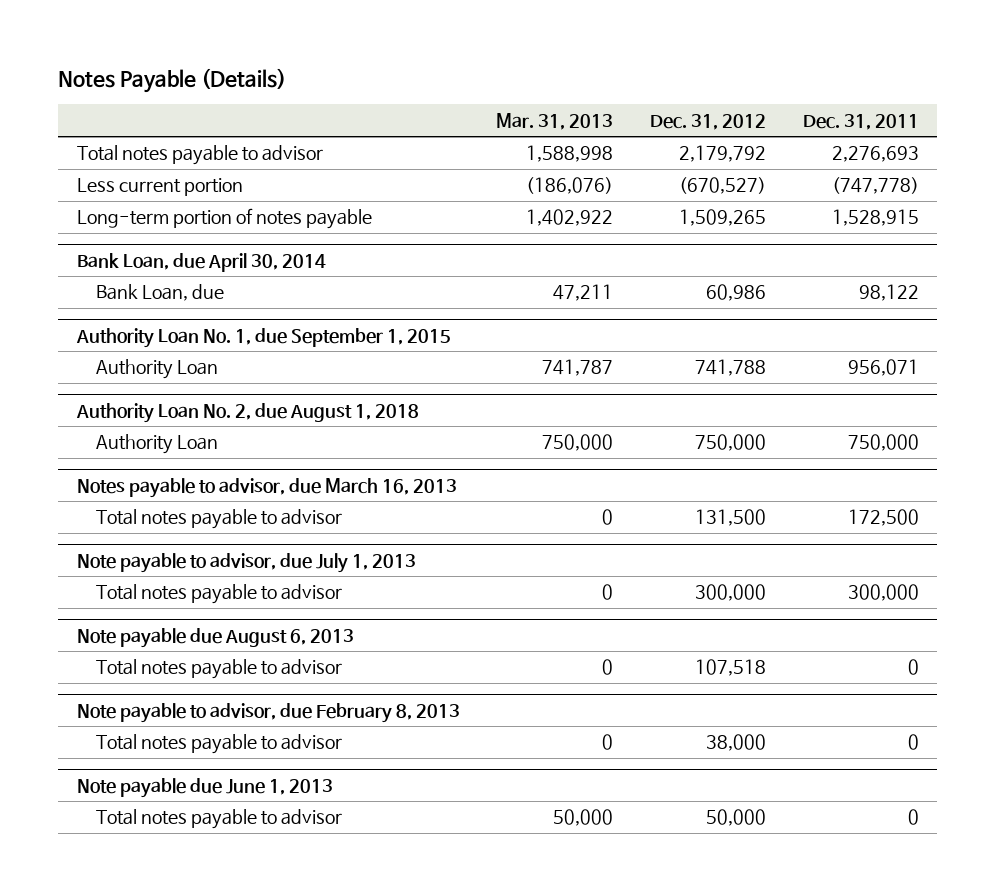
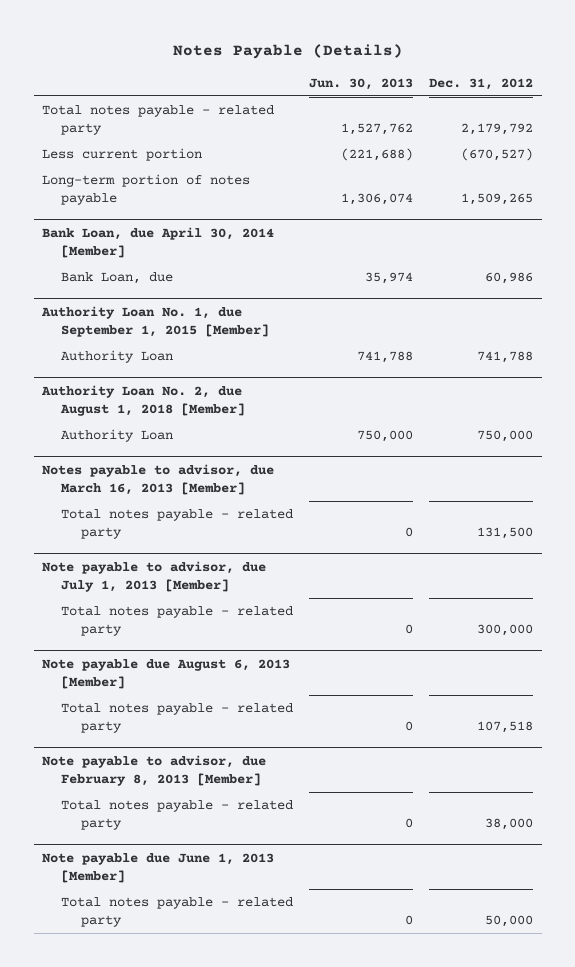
- | Mar. 31, 2013 | Dec. 31, 2012 | Dec. 31, 2011
+ | Jun. 30, 2013 | Dec. 31, 2012
- Total notes payable to advisor | 1,588,998 | 2,179,792 | 2,276,693
+ Total notes payable - related party | 1,527,762 | 2,179,792
- Bank Loan, due April 30, 2014
+ Bank Loan, due April 30, 2014 [Member]
- Authority Loan No. 1, due September 1, 2015
+ Authority Loan No. 1, due September 1, 2015 [Member]
- Authority Loan No. 2, due August 1, 2018
+ Authority Loan No. 2, due August 1, 2018 [Member]
- Notes payable to advisor, due March 16, 2013
- Total notes payable to advisor | 0 | 131,500 | 172,500
- Note payable to advisor, due July 1, 2013
- Total notes payable to advisor | 0 | 300,000 | 300,000
- Note payable due August 6, 2013
- Total notes payable to advisor | 0 | 107,518 | 0
- Note payable to advisor, due February 8, 2013
- Total notes payable to advisor | 0 | 38,000 | 0
- Note payable due June 1, 2013
- Total notes payable to advisor | 50,000 | 50,000 | 0
+ Notes payable to advisor, due March 16, 2013 [Member]
+ Total notes payable - related party | 0 | 131,500
+ Note payable to advisor, due July 1, 2013 [Member]
+ Total notes payable - related party | 0 | 300,000
+ Note payable due August 6, 2013 [Member]
+ Total notes payable - related party | 0 | 107,518
+ Note payable to advisor, due February 8, 2013 [Member]
+ Total notes payable - related party | 0 | 38,000
+ Note payable due June 1, 2013 [Member]
+ Total notes payable - related party | 0 | 50,000

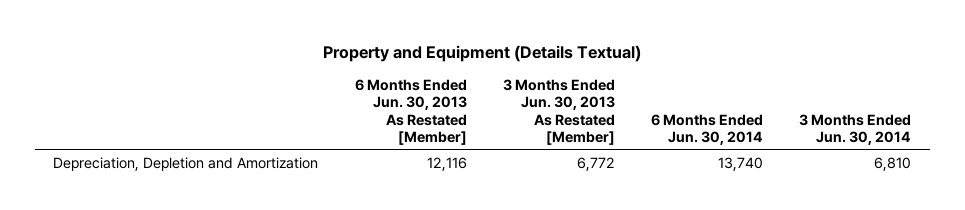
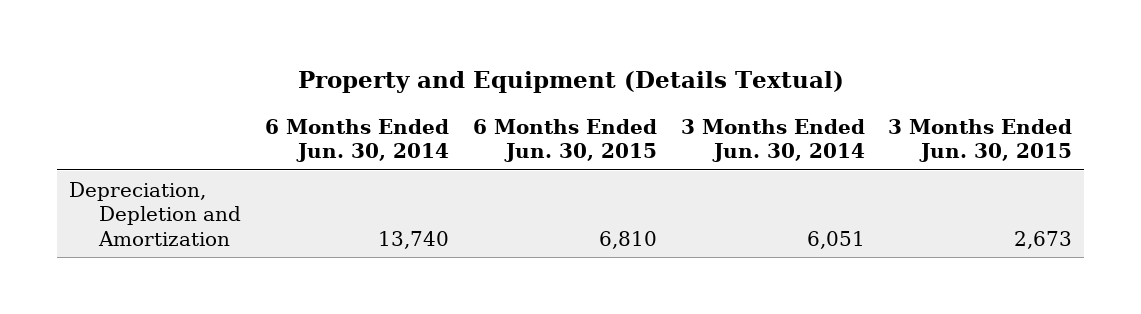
- | 6 Months Ended Jun. 30, 2013 As Restated [Member] | 3 Months Ended Jun. 30, 2013 As Restated [Member] | 6 Months Ended Jun. 30, 2014 | 3 Months Ended Jun. 30, 2014
+ | 6 Months Ended Jun. 30, 2014 | 6 Months Ended Jun. 30, 2015 | 3 Months Ended Jun. 30, 2014 | 3 Months Ended Jun. 30, 2015
- Depreciation, Depletion and Amortization | 12,116 | 6,772 | 13,740 | 6,810
+ Depreciation, Depletion and Amortization | 13,740 | 6,810 | 6,051 | 2,673

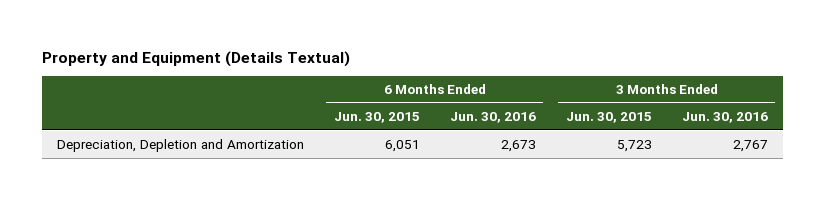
- | 6 Months Ended Jun. 30, 2014 | 6 Months Ended Jun. 30, 2015 | 3 Months Ended Jun. 30, 2014 | 3 Months Ended Jun. 30, 2015
+ | 6 Months Ended Jun. 30, 2015 | 6 Months Ended Jun. 30, 2016 | 3 Months Ended Jun. 30, 2015 | 3 Months Ended Jun. 30, 2016
- Depreciation, Depletion and Amortization | 13,740 | 6,810 | 6,051 | 2,673
+ Depreciation, Depletion and Amortization | 6,051 | 2,673 | 5,723 | 2,767

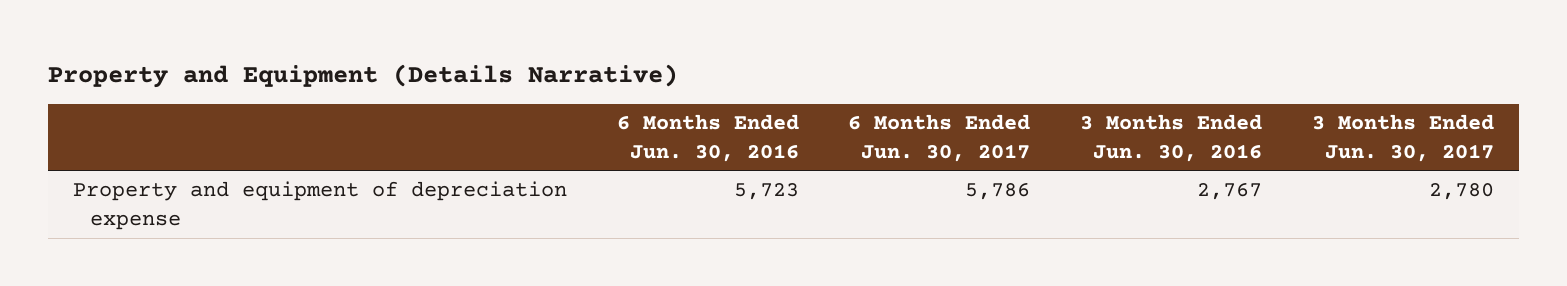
- Property and Equipment (Details Textual)
+ Property and Equipment (Details Narrative)
- | 6 Months Ended Jun. 30, 2015 | 6 Months Ended Jun. 30, 2016 | 3 Months Ended Jun. 30, 2015 | 3 Months Ended Jun. 30, 2016
+ | 6 Months Ended Jun. 30, 2016 | 6 Months Ended Jun. 30, 2017 | 3 Months Ended Jun. 30, 2016 | 3 Months Ended Jun. 30, 2017
- Depreciation, Depletion and Amortization | 6,051 | 2,673 | 5,723 | 2,767
+ Property and equipment of depreciation expense | 5,723 | 5,786 | 2,767 | 2,780

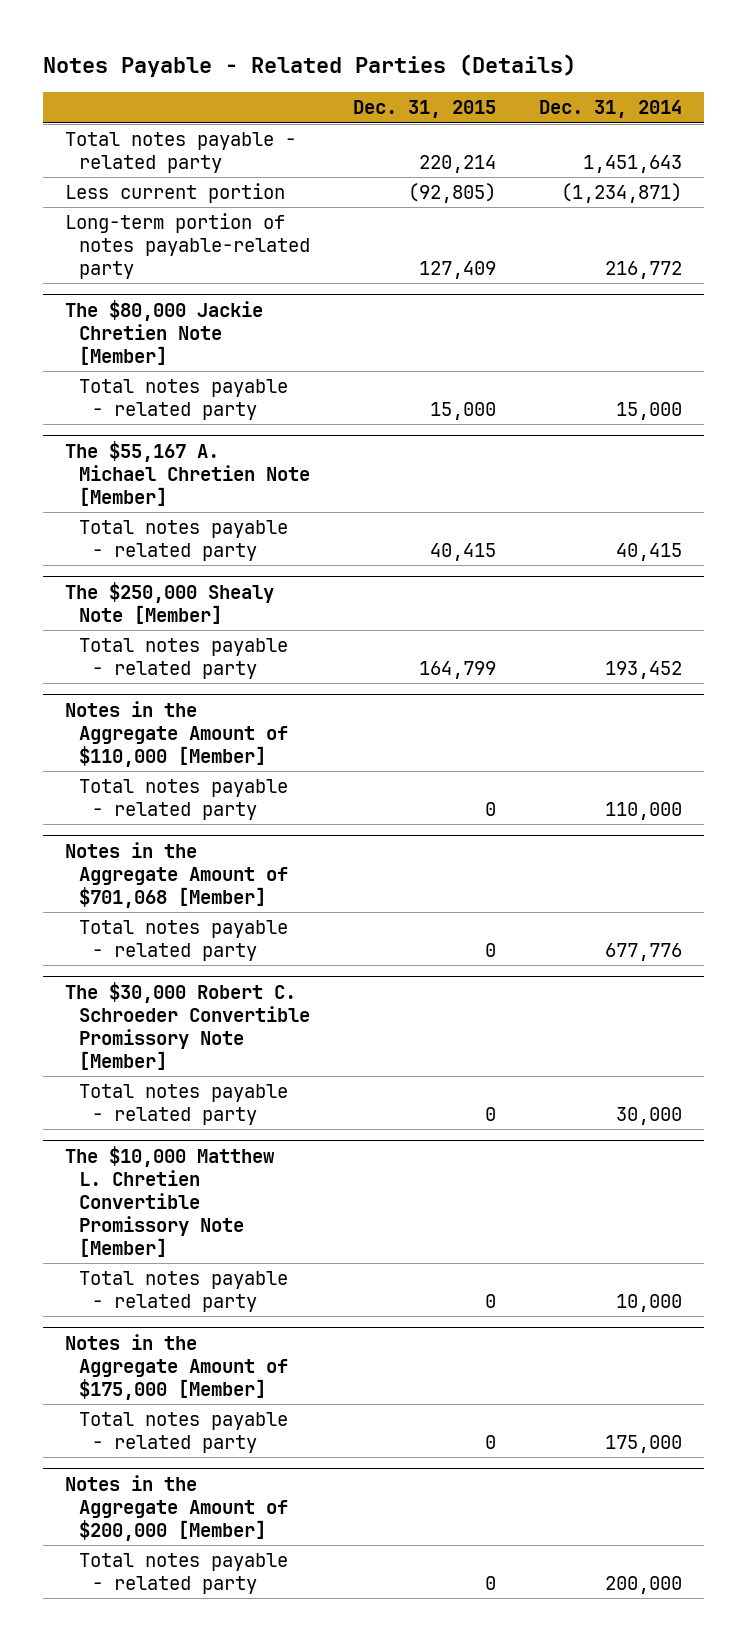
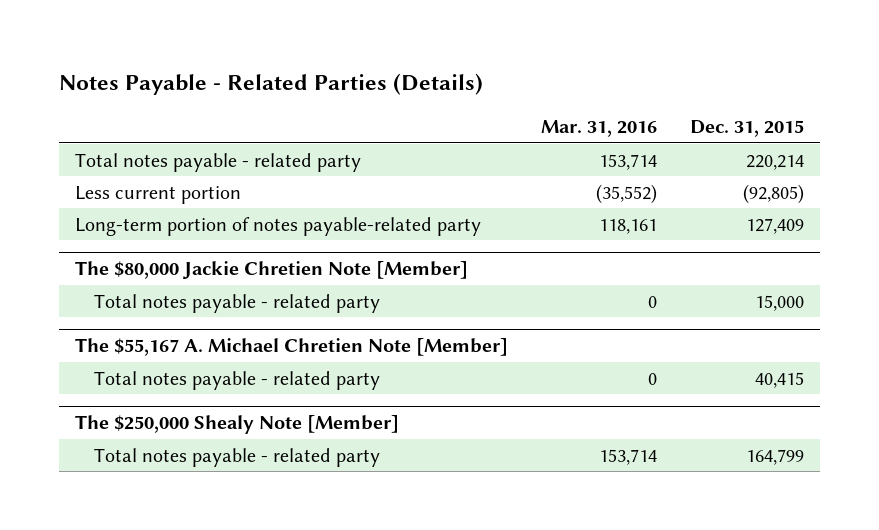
- | Dec. 31, 2015 | Dec. 31, 2014
+ | Mar. 31, 2016 | Dec. 31, 2015
- Notes in the Aggregate Amount of $110,000 [Member]
- Total notes payable - related party | 0 | 110,000
- Notes in the Aggregate Amount of $701,068 [Member]
- Total notes payable - related party | 0 | 677,776
- The $30,000 Robert C. Schroeder Convertible Promissory Note [Member]
- Total notes payable - related party | 0 | 30,000
- The $10,000 Matthew L. Chretien Convertible Promissory Note [Member]
- Total notes payable - related party | 0 | 10,000
- Notes in the Aggregate Amount of $175,000 [Member]
- Total notes payable - related party | 0 | 175,000
- Notes in the Aggregate Amount of $200,000 [Member]
- Total notes payable - related party | 0 | 200,000

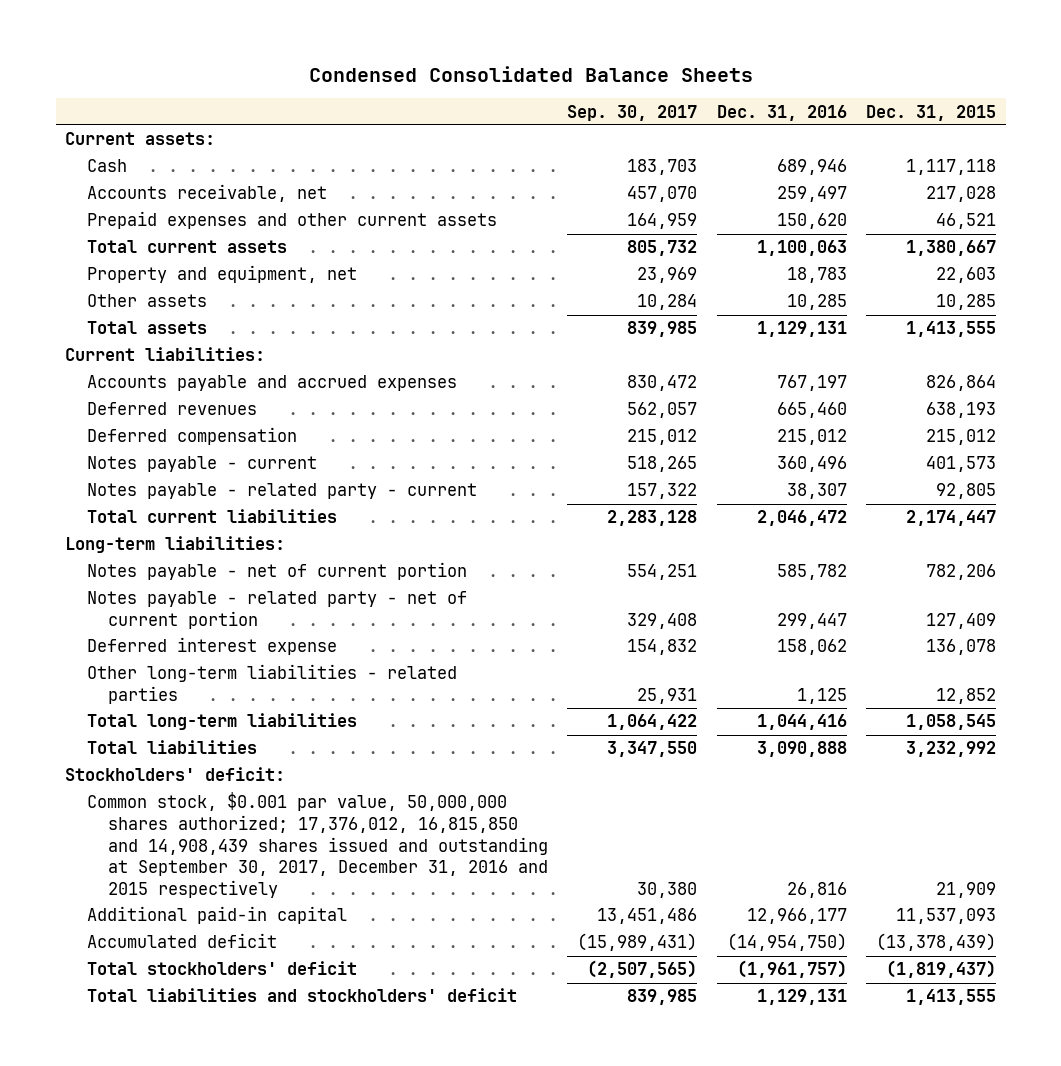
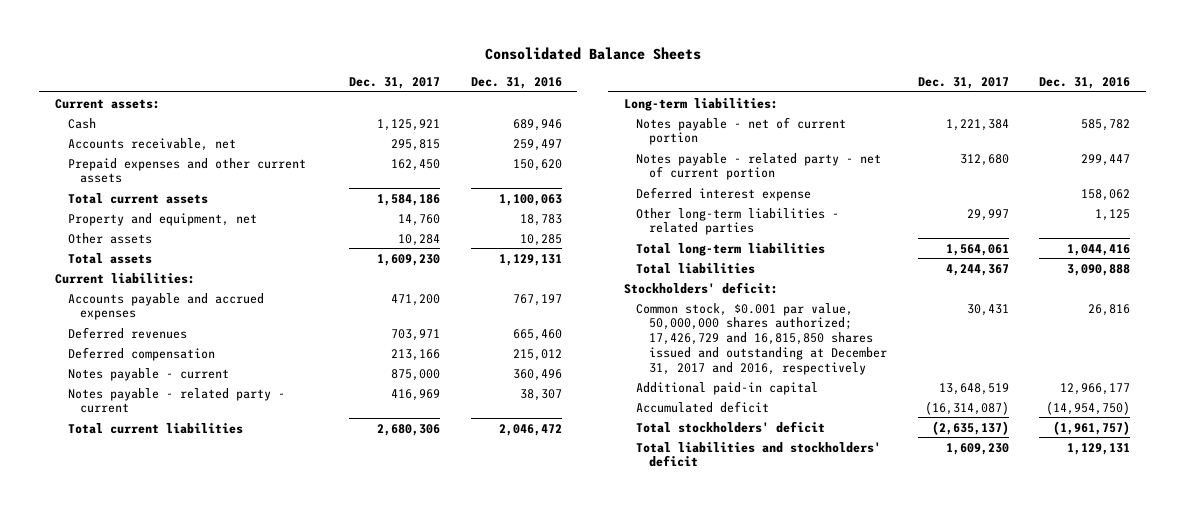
- Condensed Consolidated Balance Sheets
+ Consolidated Balance Sheets
- | Sep. 30, 2017 | Dec. 31, 2016 | Dec. 31, 2015
+ | Dec. 31, 2017 | Dec. 31, 2016
- Common stock, $0.001 par value, 50,000,000 shares authorized; 17,376,012, 16,815,850 and 14,908,439 shares issued and outstanding at September 30, 2017, December 31, 2016 and 2015 respectively | 30,380 | 26,816 | 21,909
+ Common stock, $0.001 par value, 50,000,000 shares authorized; 17,426,729 and 16,815,850 shares issued and outstanding at December 31, 2017 and 2016, respectively | 30,431 | 26,816

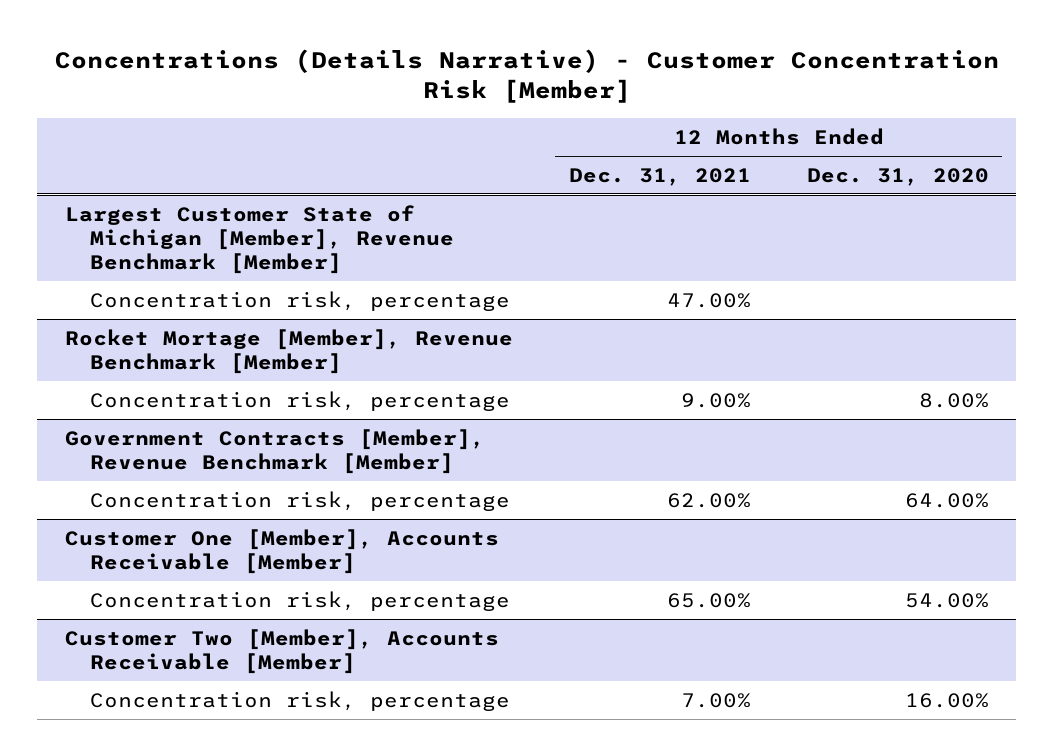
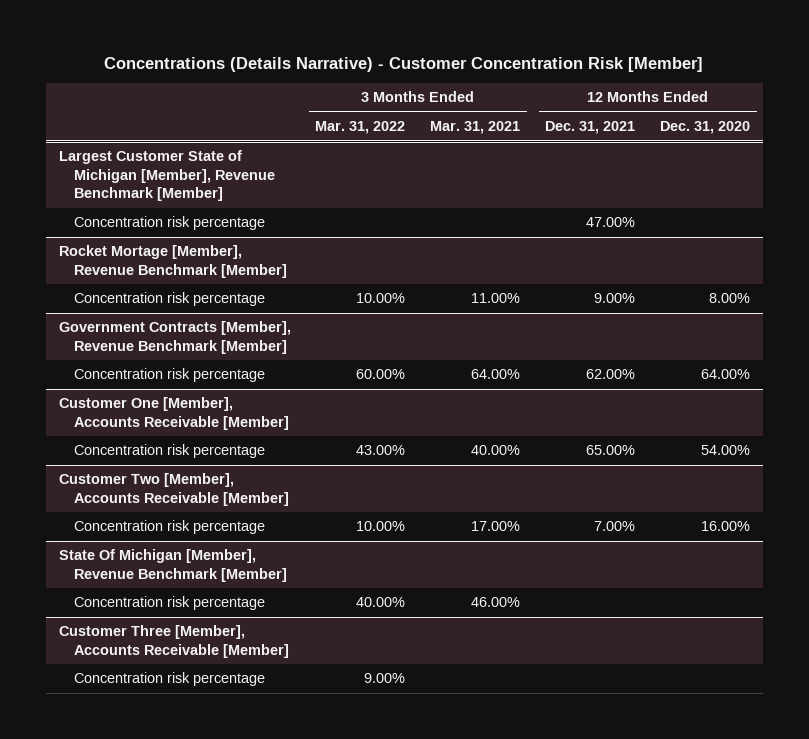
- | 12 Months Ended Dec. 31, 2021 | 12 Months Ended Dec. 31, 2020
+ | 3 Months Ended Mar. 31, 2022 | 3 Months Ended Mar. 31, 2021 | 12 Months Ended Dec. 31, 2021 | 12 Months Ended Dec. 31, 2020
@ Largest Customer State of Michigan [Member], Revenue Benchmark [Member]
- Concentration risk, percentage | 47.00% |
+ Concentration risk percentage | | | 47.00% |
@ Rocket Mortage [Member], Revenue Benchmark [Member]
- Concentration risk, percentage | 9.00% | 8.00%
+ Concentration risk percentage | 10.00% | 11.00% | 9.00% | 8.00%
@ Government Contracts [Member], Revenue Benchmark [Member]
- Concentration risk, percentage | 62.00% | 64.00%
+ Concentration risk percentage | 60.00% | 64.00% | 62.00% | 64.00%
@ Customer One [Member], Accounts Receivable [Member]
- Concentration risk, percentage | 65.00% | 54.00%
+ Concentration risk percentage | 43.00% | 40.00% | 65.00% | 54.00%
@ Customer Two [Member], Accounts Receivable [Member]
- Concentration risk, percentage | 7.00% | 16.00%
+ Concentration risk percentage | 10.00% | 17.00% | 7.00% | 16.00%
+ State Of Michigan [Member], Revenue Benchmark [Member]
+ Concentration risk percentage | 40.00% | 46.00% | |
+ Customer Three [Member], Accounts Receivable [Member]
+ Concentration risk percentage | 9.00% | | |

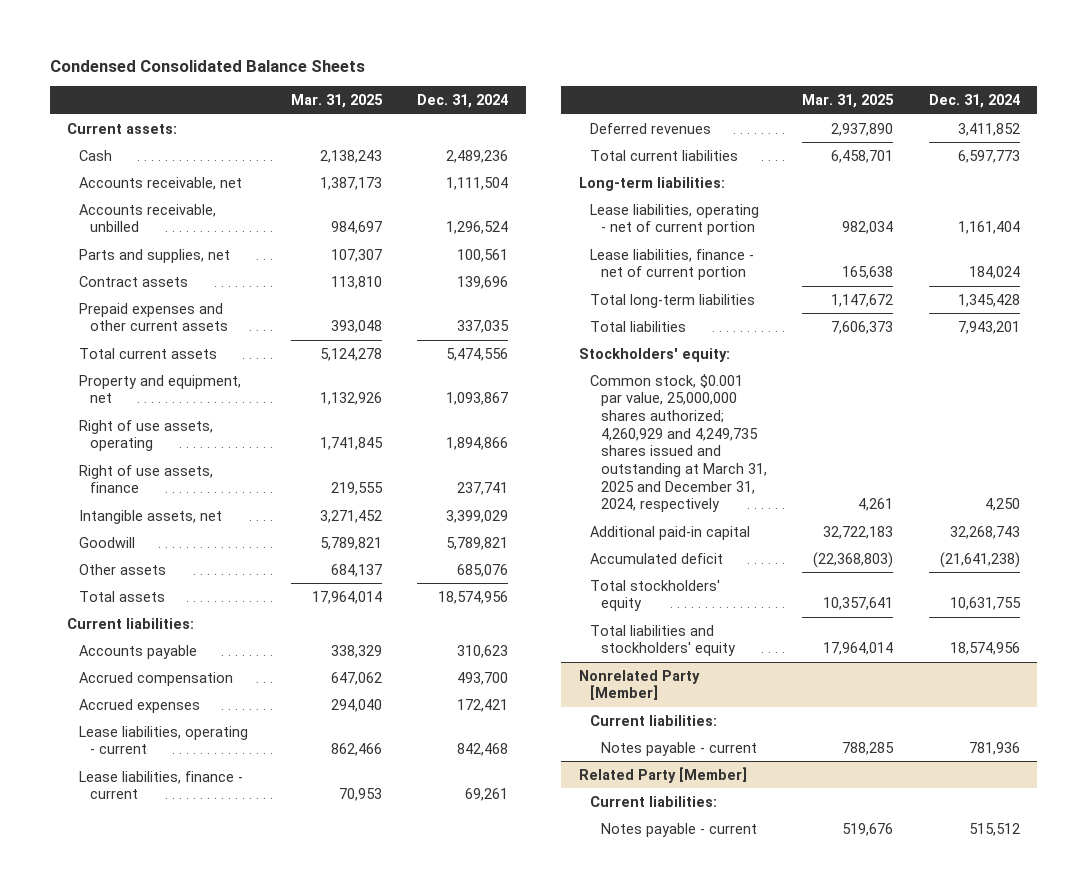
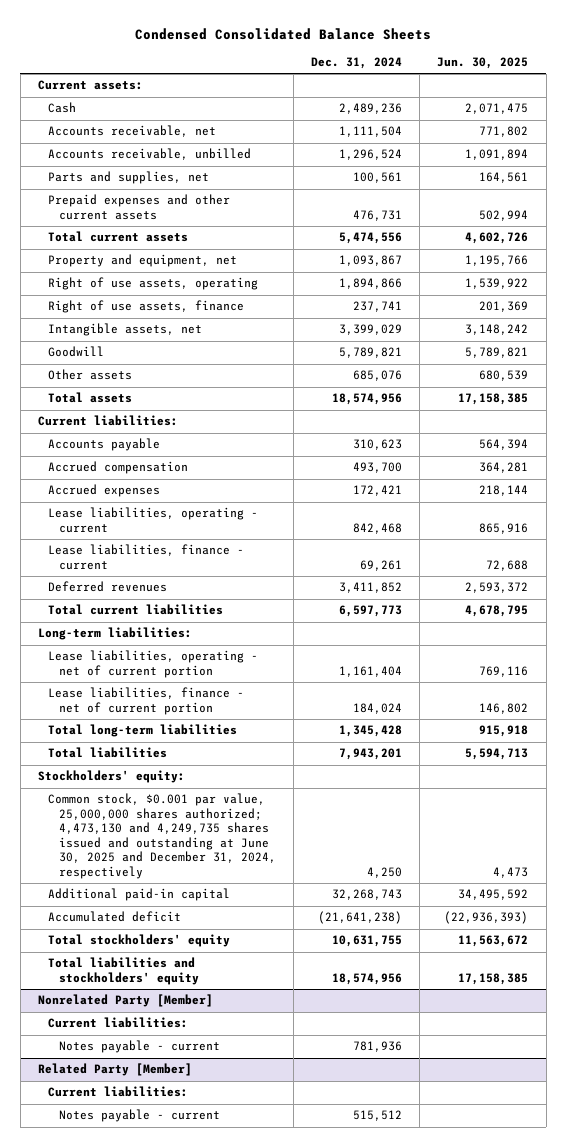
- | Mar. 31, 2025 | Dec. 31, 2024
+ | Dec. 31, 2024 | Jun. 30, 2025
- Contract assets | 113,810 | 139,696
- Prepaid expenses and other current assets | 393,048 | 337,035
+ Prepaid expenses and other current assets | 476,731 | 502,994
- Common stock, $0.001 par value, 25,000,000 shares authorized; 4,260,929 and 4,249,735 shares issued and outstanding at March 31, 2025 and December 31, 2024, respectively | 4,261 | 4,250
+ Common stock, $0.001 par value, 25,000,000 shares authorized; 4,473,130 and 4,249,735 shares issued and outstanding at June 30, 2025 and December 31, 2024, respectively | 4,250 | 4,473

